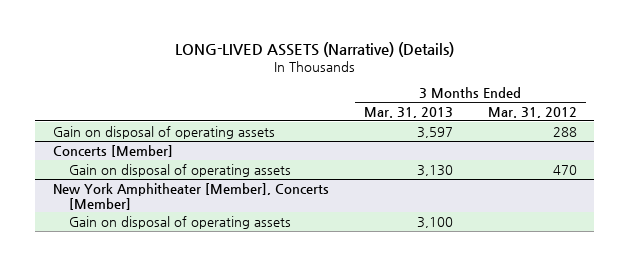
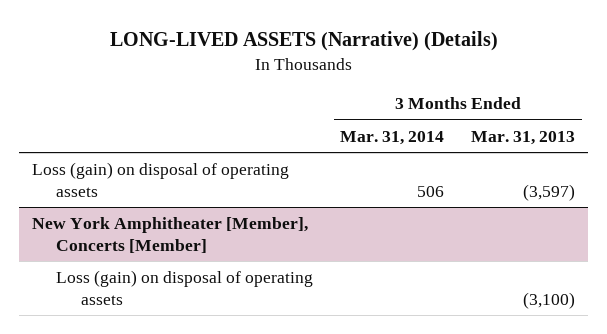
- | 3 Months Ended Mar. 31, 2013 | 3 Months Ended Mar. 31, 2012
+ | 3 Months Ended Mar. 31, 2014 | 3 Months Ended Mar. 31, 2013
- Gain on disposal of operating assets | 3,597 | 288
- Concerts [Member]
- Gain on disposal of operating assets | 3,130 | 470
+ Loss (gain) on disposal of operating assets | 506 | (3,597)
@ New York Amphitheater [Member], Concerts [Member]
- Gain on disposal of operating assets | 3,100 |
+ Loss (gain) on disposal of operating assets | | (3,100)

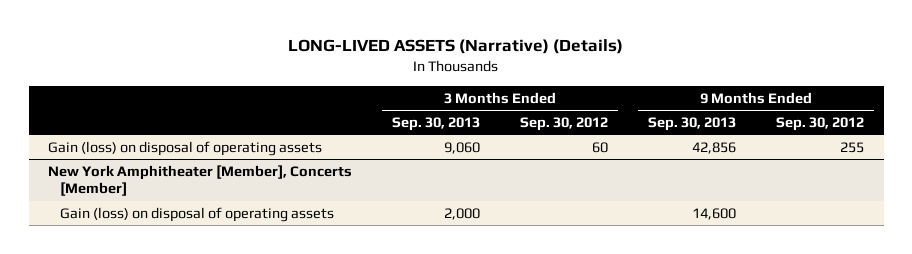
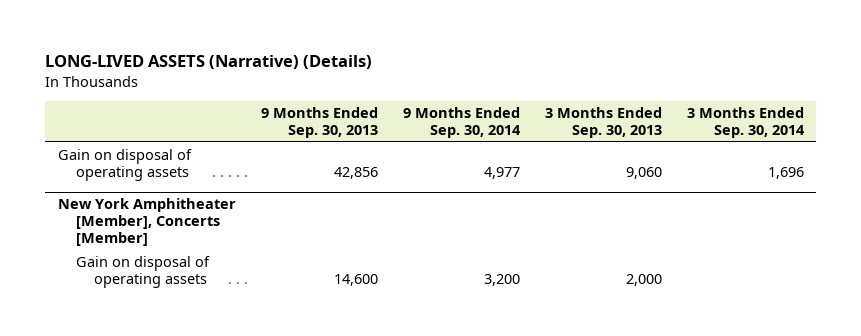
- | 3 Months Ended Sep. 30, 2013 | 3 Months Ended Sep. 30, 2012 | 9 Months Ended Sep. 30, 2013 | 9 Months Ended Sep. 30, 2012
+ | 9 Months Ended Sep. 30, 2013 | 9 Months Ended Sep. 30, 2014 | 3 Months Ended Sep. 30, 2013 | 3 Months Ended Sep. 30, 2014
- Gain (loss) on disposal of operating assets | 9,060 | 60 | 42,856 | 255
+ Gain on disposal of operating assets | 42,856 | 4,977 | 9,060 | 1,696
@ New York Amphitheater [Member], Concerts [Member]
- Gain (loss) on disposal of operating assets | 2,000 | | 14,600 |
+ Gain on disposal of operating assets | 14,600 | 3,200 | 2,000 |

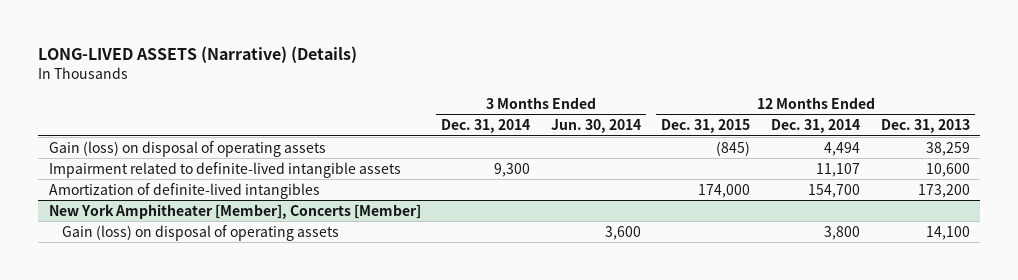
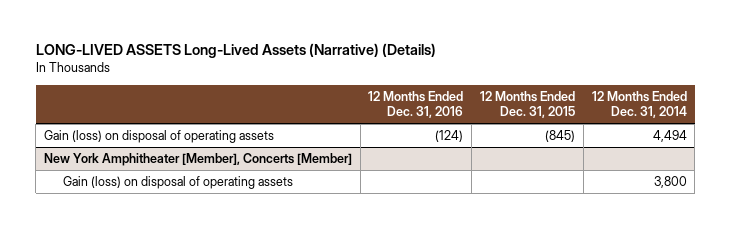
- LONG-LIVED ASSETS (Narrative) (Details)
+ LONG-LIVED ASSETS Long-Lived Assets (Narrative) (Details)
- | 3 Months Ended Dec. 31, 2014 | 3 Months Ended Jun. 30, 2014 | 12 Months Ended Dec. 31, 2015 | 12 Months Ended Dec. 31, 2014 | 12 Months Ended Dec. 31, 2013
+ | 12 Months Ended Dec. 31, 2016 | 12 Months Ended Dec. 31, 2015 | 12 Months Ended Dec. 31, 2014
- Impairment related to definite-lived intangible assets | 9,300 | | | 11,107 | 10,600
- Amortization of definite-lived intangibles | | | 174,000 | 154,700 | 173,200

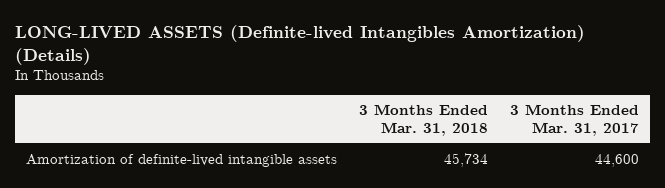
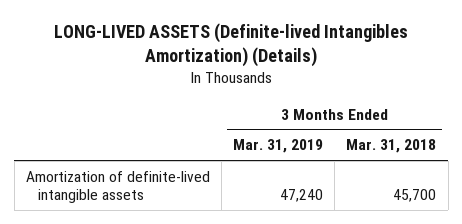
- | 3 Months Ended Mar. 31, 2018 | 3 Months Ended Mar. 31, 2017
+ | 3 Months Ended Mar. 31, 2019 | 3 Months Ended Mar. 31, 2018
- Amortization of definite-lived intangible assets | 45,734 | 44,600
+ Amortization of definite-lived intangible assets | 47,240 | 45,700

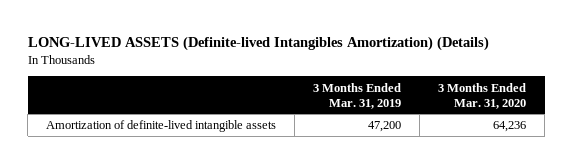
- | 3 Months Ended Mar. 31, 2019 | 3 Months Ended Mar. 31, 2018
+ | 3 Months Ended Mar. 31, 2019 | 3 Months Ended Mar. 31, 2020
- Amortization of definite-lived intangible assets | 47,240 | 45,700
+ Amortization of definite-lived intangible assets | 47,200 | 64,236

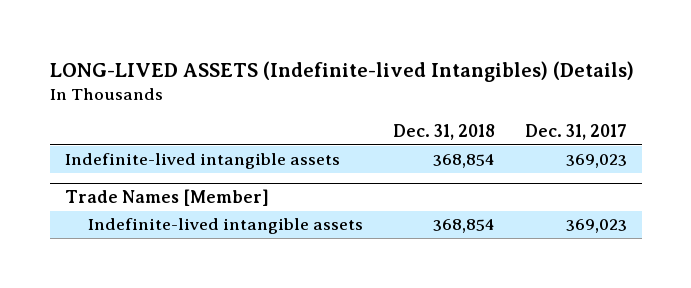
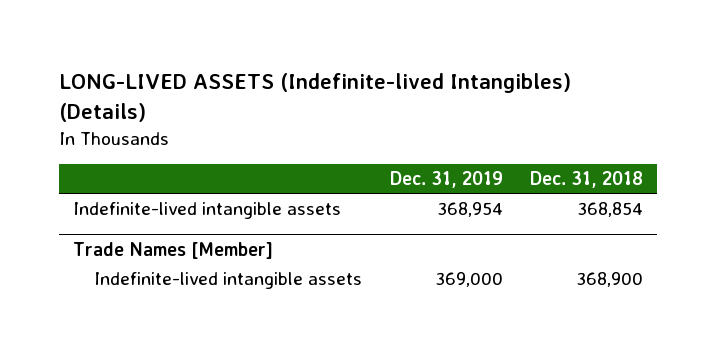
- | Dec. 31, 2018 | Dec. 31, 2017
+ | Dec. 31, 2019 | Dec. 31, 2018
@ Trade Names [Member]
- Indefinite-lived intangible assets | 368,854 | 369,023
+ Indefinite-lived intangible assets | 369,000 | 368,900

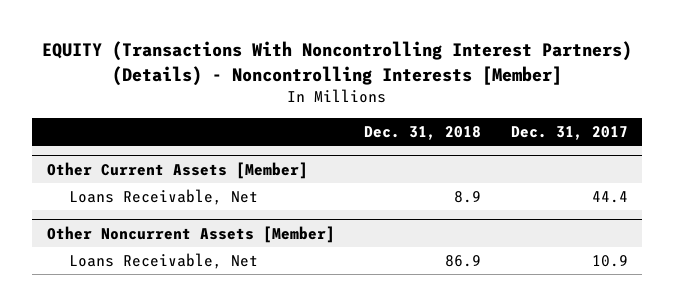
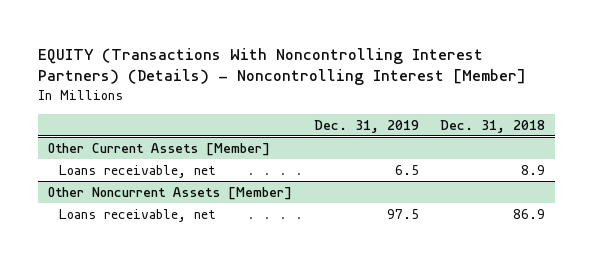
- EQUITY (Transactions With Noncontrolling Interest Partners) (Details) - Noncontrolling Interests [Member]
+ EQUITY (Transactions With Noncontrolling Interest Partners) (Details) - Noncontrolling Interest [Member]
- | Dec. 31, 2018 | Dec. 31, 2017
+ | Dec. 31, 2019 | Dec. 31, 2018
@ Other Current Assets [Member]
- Loans Receivable, Net | 8.9 | 44.4
+ Loans receivable, net | 6.5 | 8.9
@ Other Noncurrent Assets [Member]
- Loans Receivable, Net | 86.9 | 10.9
+ Loans receivable, net | 97.5 | 86.9

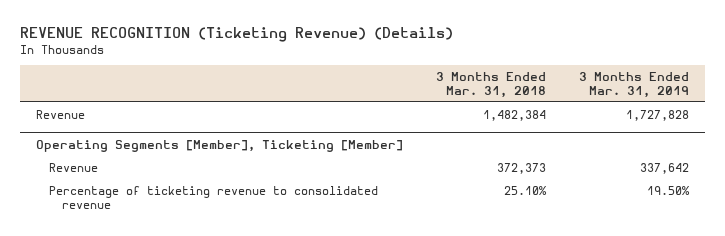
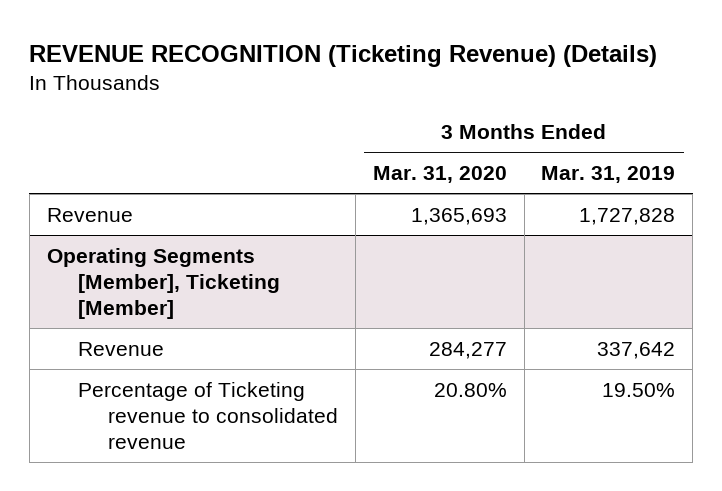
- | 3 Months Ended Mar. 31, 2018 | 3 Months Ended Mar. 31, 2019
+ | 3 Months Ended Mar. 31, 2020 | 3 Months Ended Mar. 31, 2019
@ Operating Segments [Member], Ticketing [Member]
- Percentage of ticketing revenue to consolidated revenue | 25.10% | 19.50%
+ Percentage of Ticketing revenue to consolidated revenue | 20.80% | 19.50%

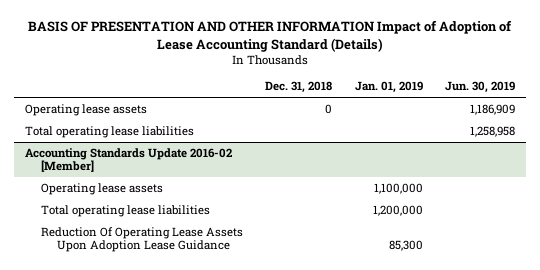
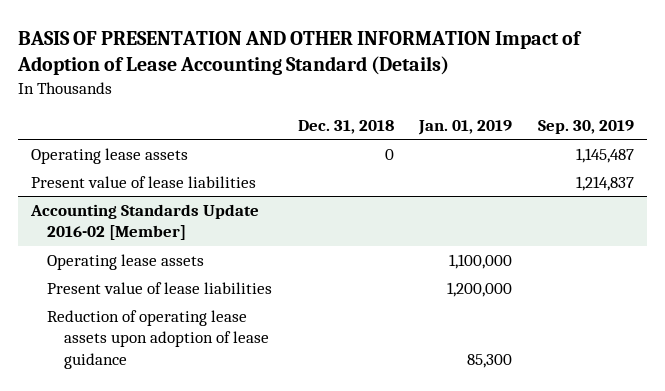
- | Dec. 31, 2018 | Jan. 01, 2019 | Jun. 30, 2019
+ | Dec. 31, 2018 | Jan. 01, 2019 | Sep. 30, 2019
- Total operating lease liabilities | | | 1,258,958
+ Present value of lease liabilities | | | 1,214,837
@ Accounting Standards Update 2016-02 [Member]
- Total operating lease liabilities | | 1,200,000 |
- Reduction Of Operating Lease Assets Upon Adoption Lease Guidance | | 85,300 |
+ Present value of lease liabilities | | 1,200,000 |
+ Reduction of operating lease assets upon adoption of lease guidance | | 85,300 |

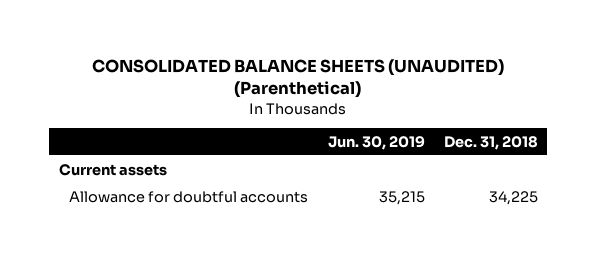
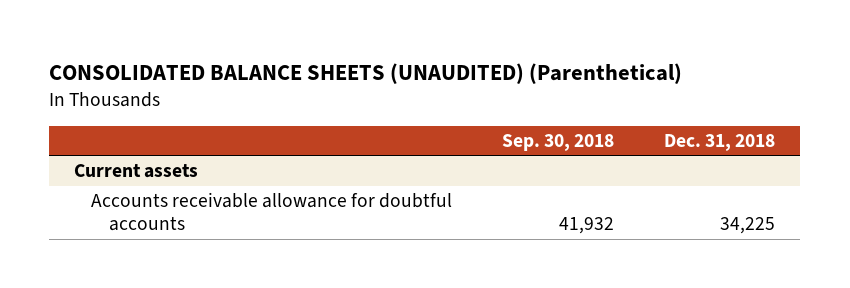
- | Jun. 30, 2019 | Dec. 31, 2018
+ | Sep. 30, 2018 | Dec. 31, 2018
- Allowance for doubtful accounts | 35,215 | 34,225
+ Accounts receivable allowance for doubtful accounts | 41,932 | 34,225

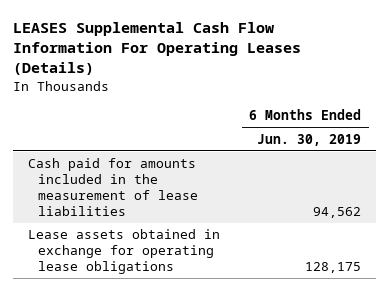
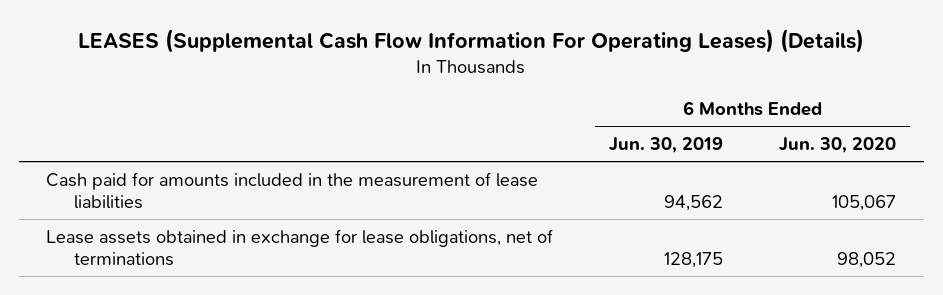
- LEASES Supplemental Cash Flow Information For Operating Leases (Details)
+ LEASES (Supplemental Cash Flow Information For Operating Leases) (Details)
- | 6 Months Ended Jun. 30, 2019
+ | 6 Months Ended Jun. 30, 2019 | 6 Months Ended Jun. 30, 2020
- Lease assets obtained in exchange for operating lease obligations | 128,175
+ Lease assets obtained in exchange for lease obligations, net of terminations | 128,175 | 98,052

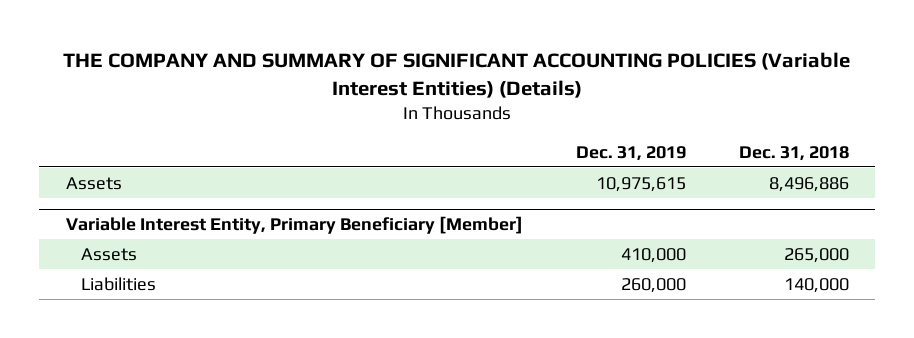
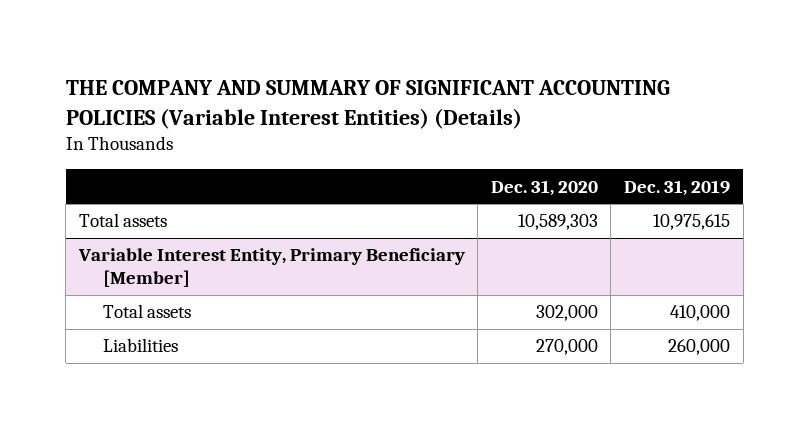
- | Dec. 31, 2019 | Dec. 31, 2018
+ | Dec. 31, 2020 | Dec. 31, 2019
- Assets | 10,975,615 | 8,496,886
+ Total assets | 10,589,303 | 10,975,615
@ Variable Interest Entity, Primary Beneficiary [Member]
- Assets | 410,000 | 265,000
+ Total assets | 302,000 | 410,000

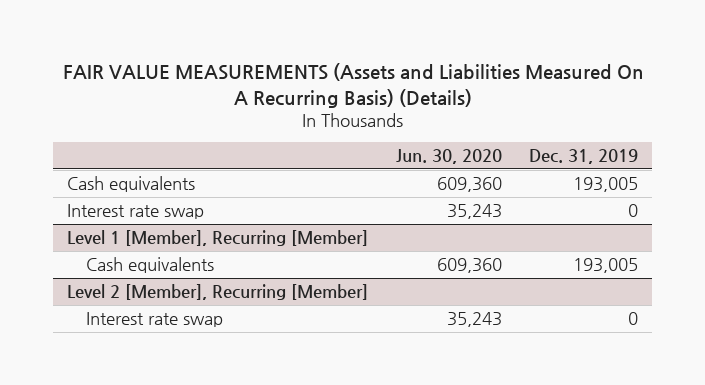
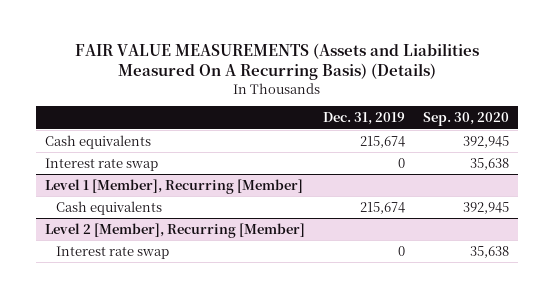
- | Jun. 30, 2020 | Dec. 31, 2019
+ | Dec. 31, 2019 | Sep. 30, 2020
- Cash equivalents | 609,360 | 193,005
+ Cash equivalents | 215,674 | 392,945
@ Level 1 [Member], Recurring [Member]
- Cash equivalents | 609,360 | 193,005
+ Cash equivalents | 215,674 | 392,945

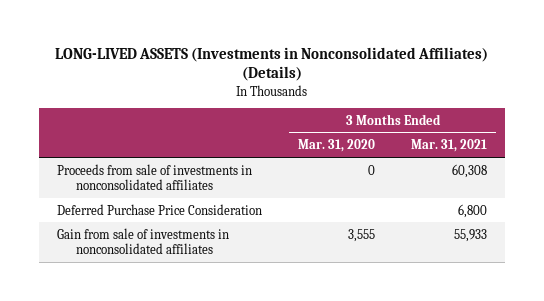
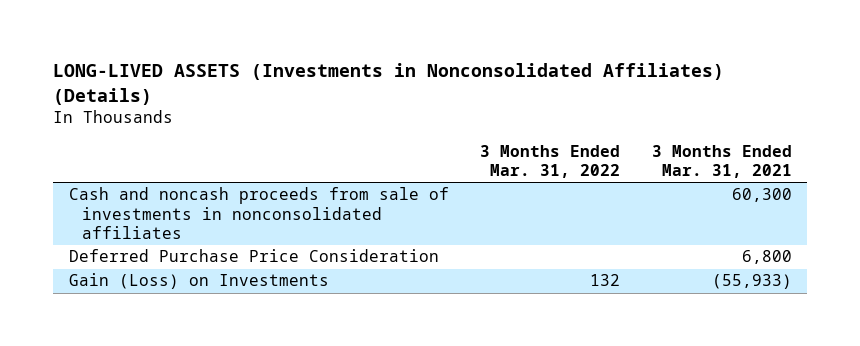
- | 3 Months Ended Mar. 31, 2020 | 3 Months Ended Mar. 31, 2021
+ | 3 Months Ended Mar. 31, 2022 | 3 Months Ended Mar. 31, 2021
- Proceeds from sale of investments in nonconsolidated affiliates | 0 | 60,308
+ Cash and noncash proceeds from sale of investments in nonconsolidated affiliates | | 60,300
- Gain from sale of investments in nonconsolidated affiliates | 3,555 | 55,933
+ Gain (Loss) on Investments | 132 | (55,933)

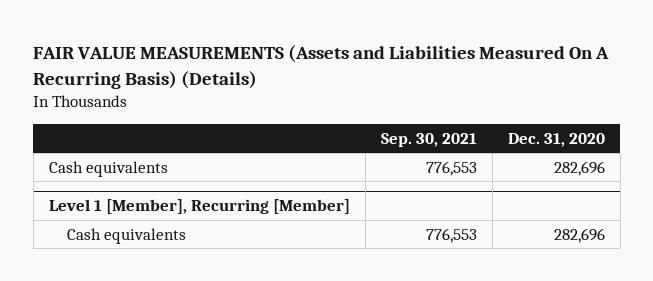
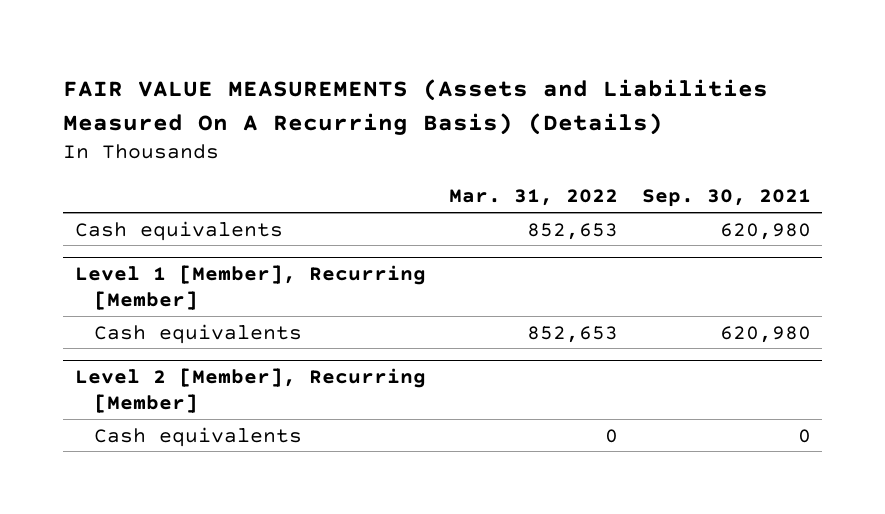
- | Sep. 30, 2021 | Dec. 31, 2020
+ | Mar. 31, 2022 | Sep. 30, 2021
- Cash equivalents | 776,553 | 282,696
+ Cash equivalents | 852,653 | 620,980
@ Level 1 [Member], Recurring [Member]
- Cash equivalents | 776,553 | 282,696
+ Cash equivalents | 852,653 | 620,980
+ Level 2 [Member], Recurring [Member]
+ Cash equivalents | 0 | 0

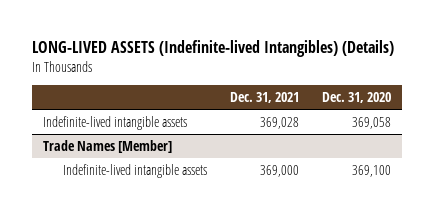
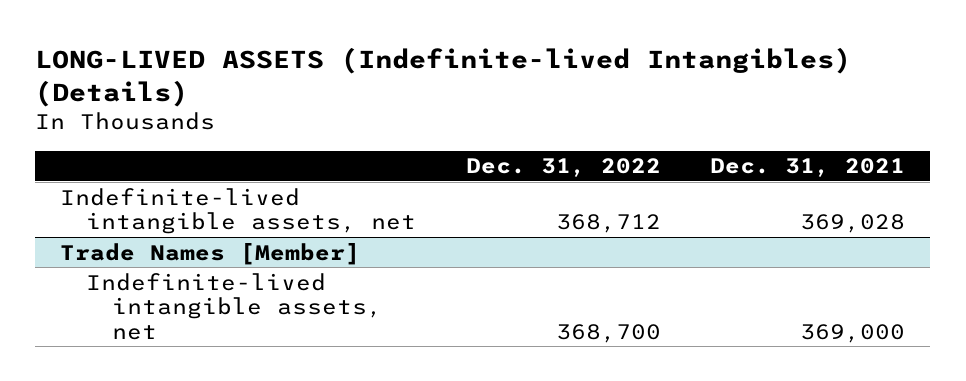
- | Dec. 31, 2021 | Dec. 31, 2020
+ | Dec. 31, 2022 | Dec. 31, 2021
- Indefinite-lived intangible assets | 369,028 | 369,058
+ Indefinite-lived intangible assets, net | 368,712 | 369,028
@ Trade Names [Member]
- Indefinite-lived intangible assets | 369,000 | 369,100
+ Indefinite-lived intangible assets, net | 368,700 | 369,000

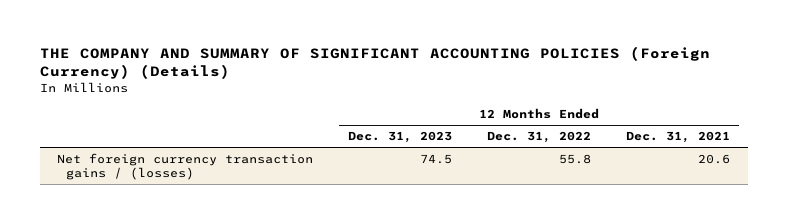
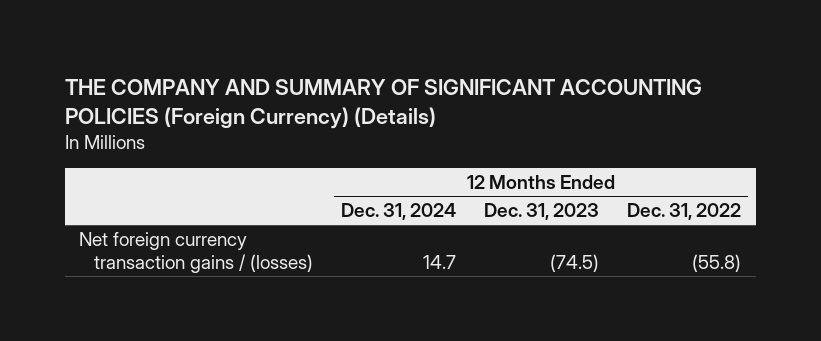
- | 12 Months Ended Dec. 31, 2023 | 12 Months Ended Dec. 31, 2022 | 12 Months Ended Dec. 31, 2021
+ | 12 Months Ended Dec. 31, 2024 | 12 Months Ended Dec. 31, 2023 | 12 Months Ended Dec. 31, 2022
- Net foreign currency transaction gains / (losses) | 74.5 | 55.8 | 20.6
+ Net foreign currency transaction gains / (losses) | 14.7 | (74.5) | (55.8)

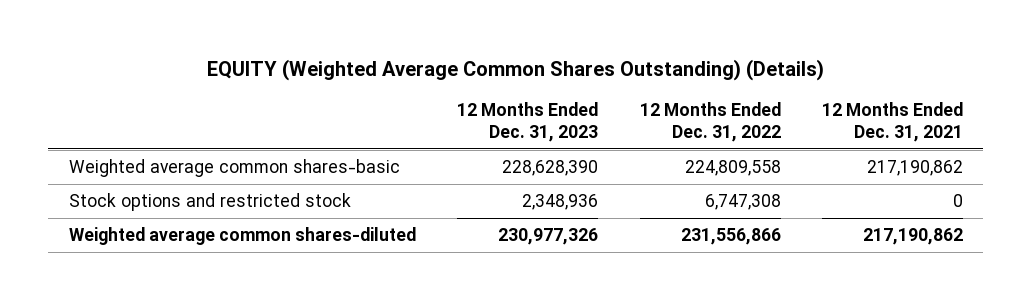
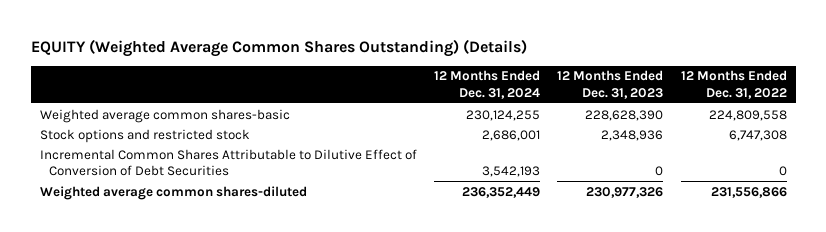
- | 12 Months Ended Dec. 31, 2023 | 12 Months Ended Dec. 31, 2022 | 12 Months Ended Dec. 31, 2021
+ | 12 Months Ended Dec. 31, 2024 | 12 Months Ended Dec. 31, 2023 | 12 Months Ended Dec. 31, 2022
+ Incremental Common Shares Attributable to Dilutive Effect of Conversion of Debt Securities | 3,542,193 | 0 | 0

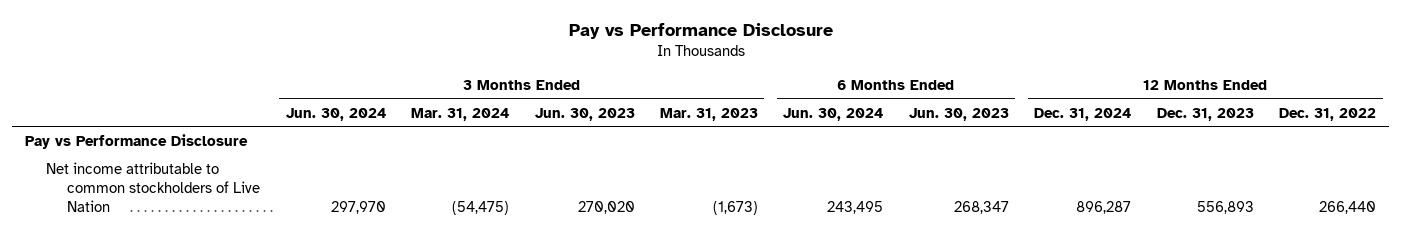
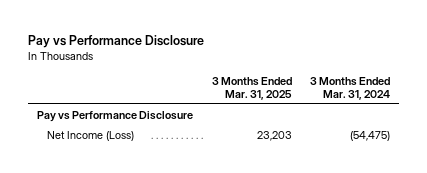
- | 3 Months Ended Jun. 30, 2024 | 3 Months Ended Mar. 31, 2024 | 3 Months Ended Jun. 30, 2023 | 3 Months Ended Mar. 31, 2023 | 6 Months Ended Jun. 30, 2024 | 6 Months Ended Jun. 30, 2023 | 12 Months Ended Dec. 31, 2024 | 12 Months Ended Dec. 31, 2023 | 12 Months Ended Dec. 31, 2022
+ | 3 Months Ended Mar. 31, 2025 | 3 Months Ended Mar. 31, 2024
- Net income attributable to common stockholders of Live Nation | 297,970 | (54,475) | 270,020 | (1,673) | 243,495 | 268,347 | 896,287 | 556,893 | 266,440
+ Net Income (Loss) | 23,203 | (54,475)

